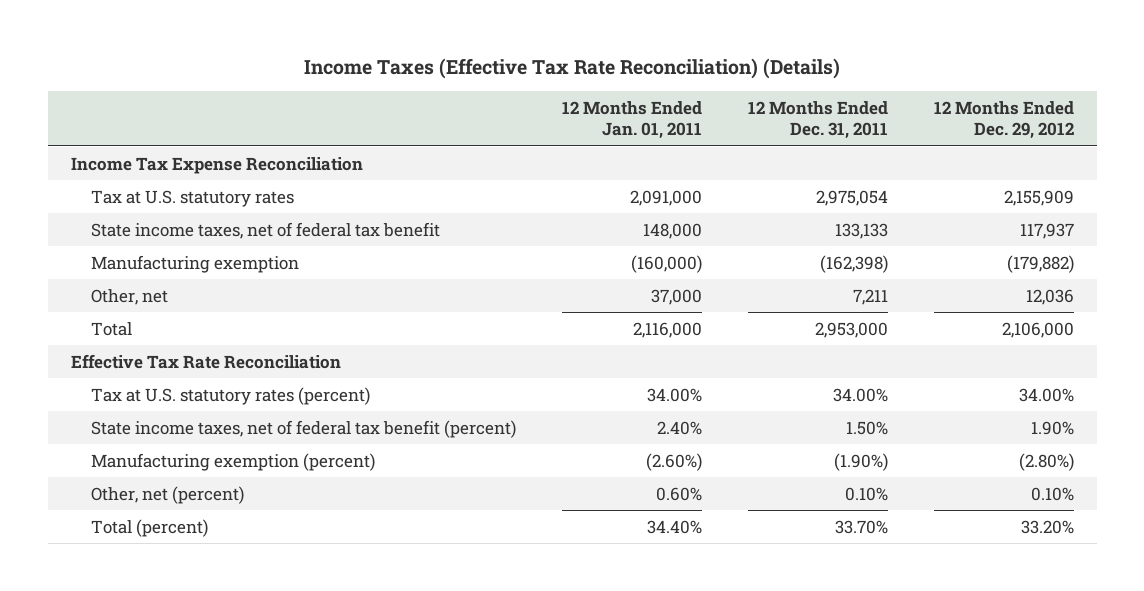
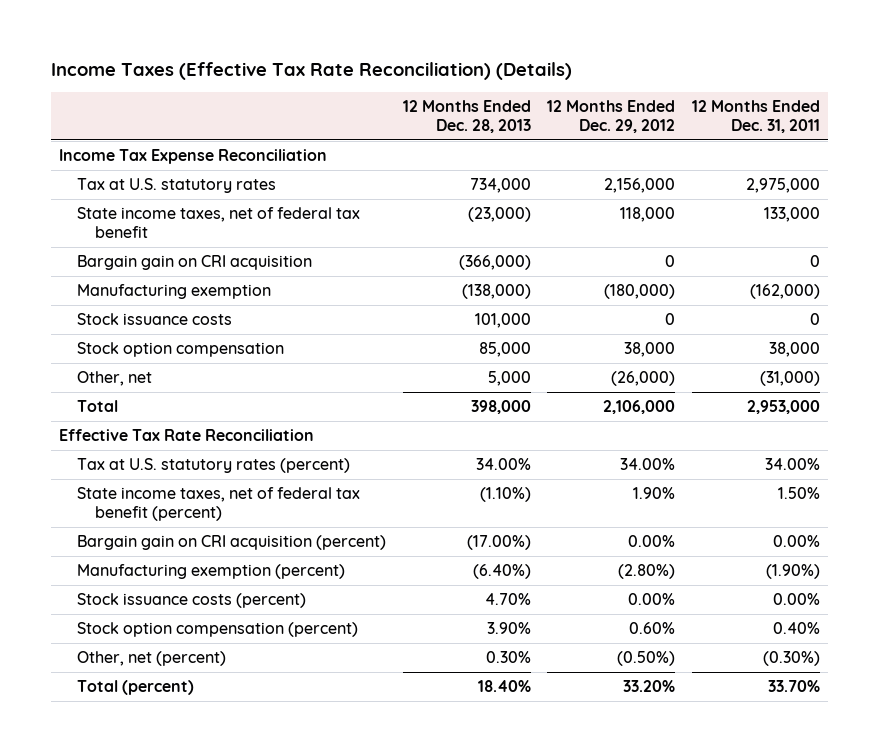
- | 12 Months Ended Jan. 01, 2011 | 12 Months Ended Dec. 31, 2011 | 12 Months Ended Dec. 29, 2012
+ | 12 Months Ended Dec. 28, 2013 | 12 Months Ended Dec. 29, 2012 | 12 Months Ended Dec. 31, 2011
- Tax at U.S. statutory rates | 2,091,000 | 2,975,054 | 2,155,909
- State income taxes, net of federal tax benefit | 148,000 | 133,133 | 117,937
- Manufacturing exemption | (160,000) | (162,398) | (179,882)
- Other, net | 37,000 | 7,211 | 12,036
+ Tax at U.S. statutory rates | 734,000 | 2,156,000 | 2,975,000
+ State income taxes, net of federal tax benefit | (23,000) | 118,000 | 133,000
+ Bargain gain on CRI acquisition | (366,000) | 0 | 0
+ Manufacturing exemption | (138,000) | (180,000) | (162,000)
+ Stock issuance costs | 101,000 | 0 | 0
+ Stock option compensation | 85,000 | 38,000 | 38,000
+ Other, net | 5,000 | (26,000) | (31,000)
+ Bargain gain on CRI acquisition (percent) | (17.00%) | 0.00% | 0.00%
- Other, net (percent) | 0.60% | 0.10% | 0.10%
+ Stock issuance costs (percent) | 4.70% | 0.00% | 0.00%
+ Stock option compensation (percent) | 3.90% | 0.60% | 0.40%
+ Other, net (percent) | 0.30% | (0.50%) | (0.30%)

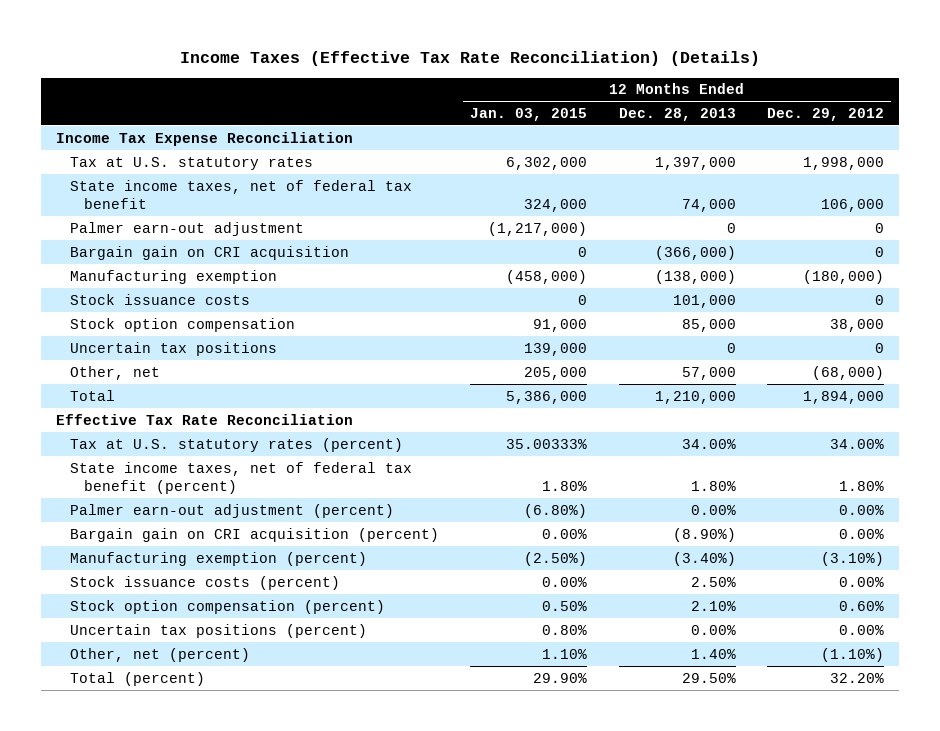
- | 12 Months Ended Dec. 28, 2013 | 12 Months Ended Dec. 29, 2012 | 12 Months Ended Dec. 31, 2011
+ | 12 Months Ended Jan. 03, 2015 | 12 Months Ended Dec. 28, 2013 | 12 Months Ended Dec. 29, 2012
- Tax at U.S. statutory rates | 734,000 | 2,156,000 | 2,975,000
- State income taxes, net of federal tax benefit | (23,000) | 118,000 | 133,000
+ Tax at U.S. statutory rates | 6,302,000 | 1,397,000 | 1,998,000
+ State income taxes, net of federal tax benefit | 324,000 | 74,000 | 106,000
+ Palmer earn-out adjustment | (1,217,000) | 0 | 0
- Other, net | 5,000 | (26,000) | (31,000)
- Total | 398,000 | 2,106,000 | 2,953,000
+ Uncertain tax positions | 139,000 | 0 | 0
+ Other, net | 205,000 | 57,000 | (68,000)
+ Total | 5,386,000 | 1,210,000 | 1,894,000
- State income taxes, net of federal tax benefit (percent) | (1.10%) | 1.90% | 1.50%
- Bargain gain on CRI acquisition (percent) | (17.00%) | 0.00% | 0.00%
- Manufacturing exemption (percent) | (6.40%) | (2.80%) | (1.90%)
- Stock issuance costs (percent) | 4.70% | 0.00% | 0.00%
- Stock option compensation (percent) | 3.90% | 0.60% | 0.40%
- Other, net (percent) | 0.30% | (0.50%) | (0.30%)
- Total (percent) | 18.40% | 33.20% | 33.70%
+ State income taxes, net of federal tax benefit (percent) | 1.80% | 1.80% | 1.80%
+ Palmer earn-out adjustment (percent) | (6.80%) | 0.00% | 0.00%
+ Bargain gain on CRI acquisition (percent) | 0.00% | (8.90%) | 0.00%
+ Manufacturing exemption (percent) | (2.50%) | (3.40%) | (3.10%)
+ Stock issuance costs (percent) | 0.00% | 2.50% | 0.00%
+ Stock option compensation (percent) | 0.50% | 2.10% | 0.60%
+ Uncertain tax positions (percent) | 0.80% | 0.00% | 0.00%
+ Other, net (percent) | 1.10% | 1.40% | (1.10%)
+ Total (percent) | 29.90% | 29.50% | 32.20%

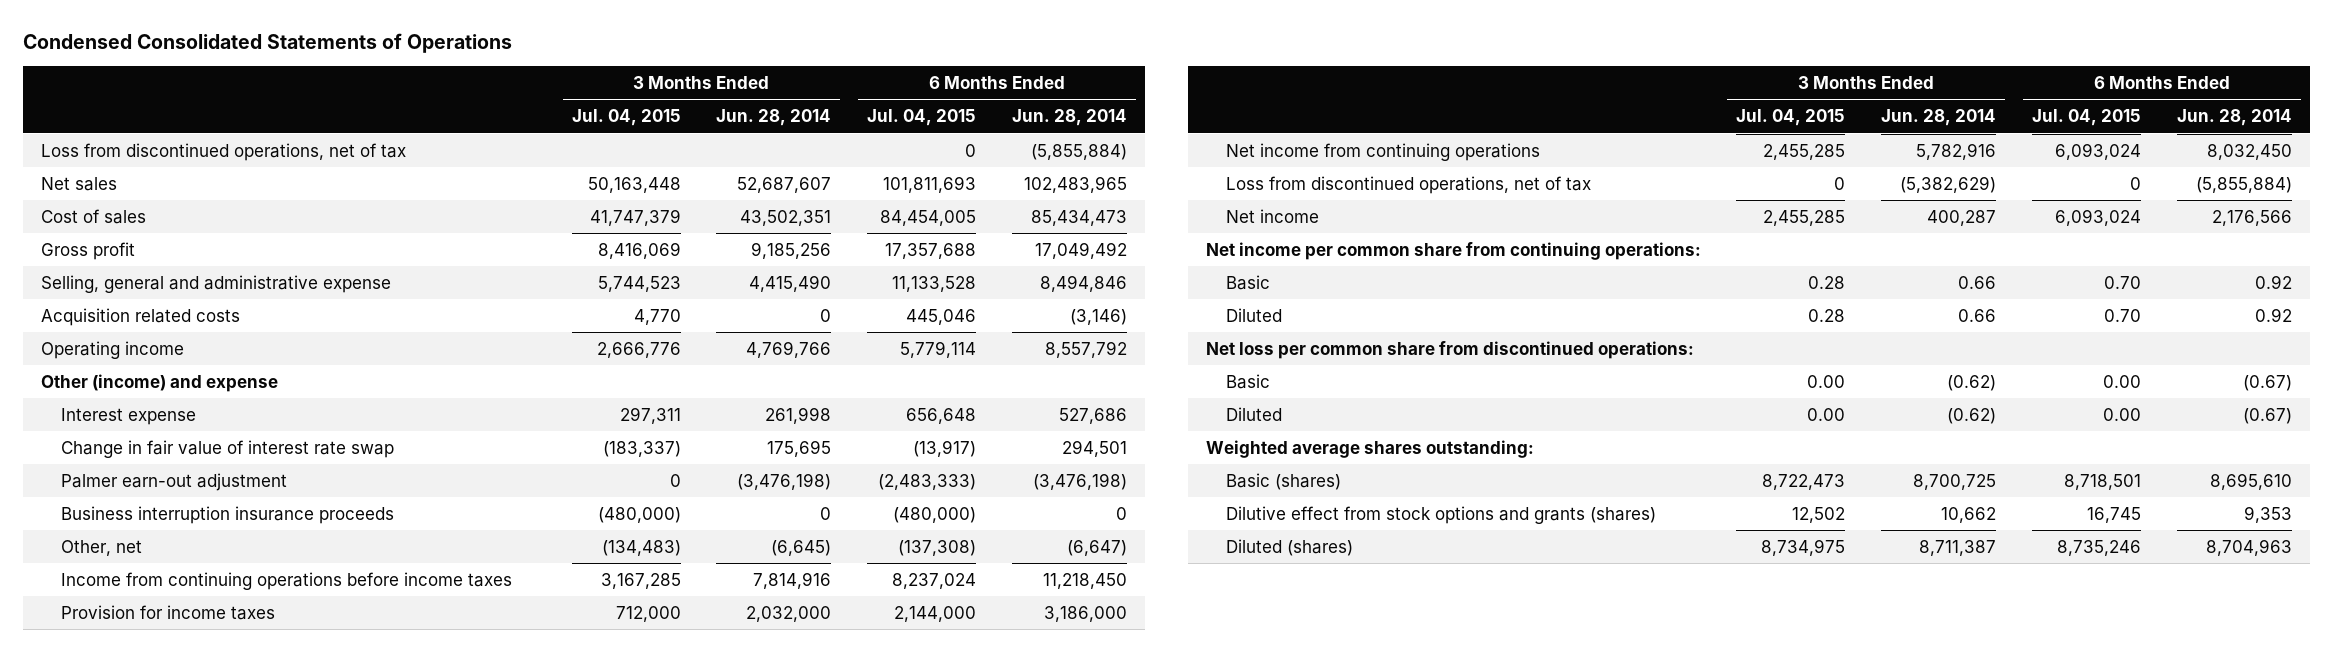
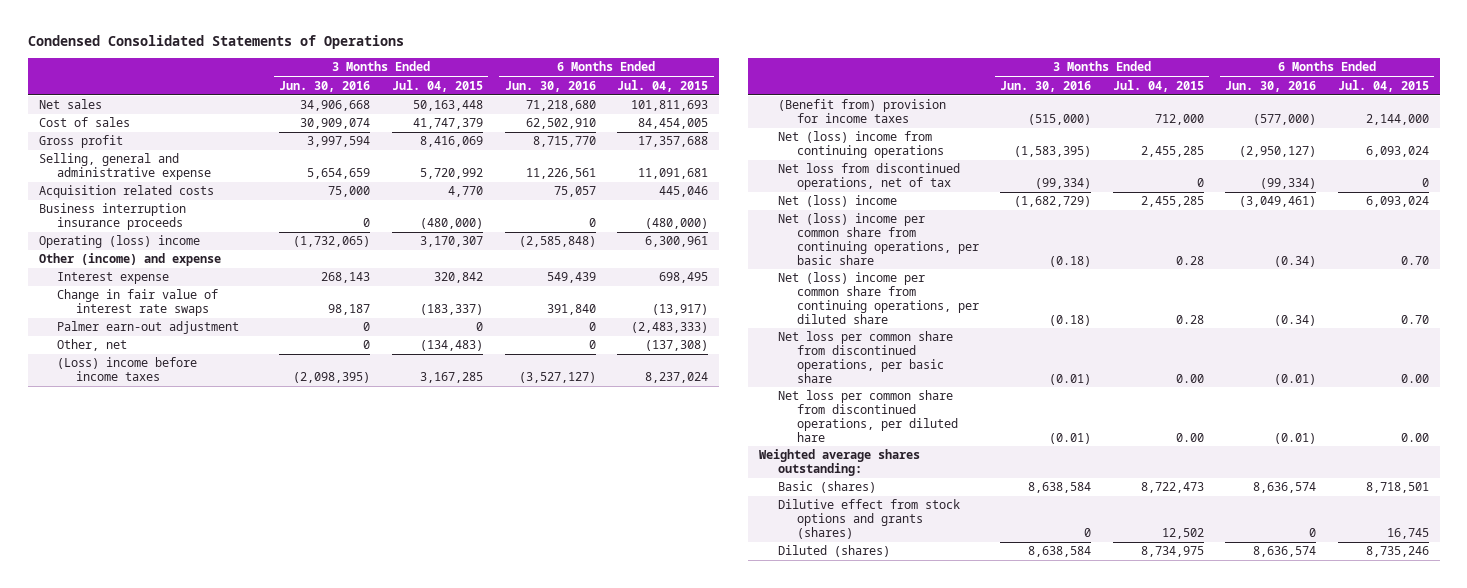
- | 3 Months Ended Jul. 04, 2015 | 3 Months Ended Jun. 28, 2014 | 6 Months Ended Jul. 04, 2015 | 6 Months Ended Jun. 28, 2014
+ | 3 Months Ended Jun. 30, 2016 | 3 Months Ended Jul. 04, 2015 | 6 Months Ended Jun. 30, 2016 | 6 Months Ended Jul. 04, 2015
- Loss from discontinued operations, net of tax | | | 0 | (5,855,884)
- Selling, general and administrative expense | 5,744,523 | 4,415,490 | 11,133,528 | 8,494,846
+ Selling, general and administrative expense | 5,654,659 | 5,720,992 | 11,226,561 | 11,091,681
- Operating income | 2,666,776 | 4,769,766 | 5,779,114 | 8,557,792
moved up: Business interruption insurance proceeds | 0 | (480,000) | 0 | (480,000)
+ Operating (loss) income | (1,732,065) | 3,170,307 | (2,585,848) | 6,300,961
- Interest expense | 297,311 | 261,998 | 656,648 | 527,686
- Change in fair value of interest rate swap | (183,337) | 175,695 | (13,917) | 294,501
+ Interest expense | 268,143 | 320,842 | 549,439 | 698,495
+ Change in fair value of interest rate swaps | 98,187 | (183,337) | 391,840 | (13,917)
- Income from continuing operations before income taxes | 3,167,285 | 7,814,916 | 8,237,024 | 11,218,450
- Provision for income taxes | 712,000 | 2,032,000 | 2,144,000 | 3,186,000
- Net income from continuing operations | 2,455,285 | 5,782,916 | 6,093,024 | 8,032,450
- Loss from discontinued operations, net of tax | 0 | (5,382,629) | 0 | (5,855,884)
- Net income | 2,455,285 | 400,287 | 6,093,024 | 2,176,566
- Net income per common share from continuing operations:
- Basic | 0.28 | 0.66 | 0.70 | 0.92
- Diluted | 0.28 | 0.66 | 0.70 | 0.92
- Net loss per common share from discontinued operations:
- Basic | 0.00 | (0.62) | 0.00 | (0.67)
- Diluted | 0.00 | (0.62) | 0.00 | (0.67)
+ (Loss) income before income taxes | (2,098,395) | 3,167,285 | (3,527,127) | 8,237,024
+ (Benefit from) provision for income taxes | (515,000) | 712,000 | (577,000) | 2,144,000
+ Net (loss) income from continuing operations | (1,583,395) | 2,455,285 | (2,950,127) | 6,093,024
+ Net loss from discontinued operations, net of tax | (99,334) | 0 | (99,334) | 0
+ Net (loss) income | (1,682,729) | 2,455,285 | (3,049,461) | 6,093,024
+ Net (loss) income per common share from continuing operations, per basic share | (0.18) | 0.28 | (0.34) | 0.70
+ Net (loss) income per common share from continuing operations, per diluted share | (0.18) | 0.28 | (0.34) | 0.70
+ Net loss per common share from discontinued operations, per basic share | (0.01) | 0.00 | (0.01) | 0.00
+ Net loss per common share from discontinued operations, per diluted hare | (0.01) | 0.00 | (0.01) | 0.00

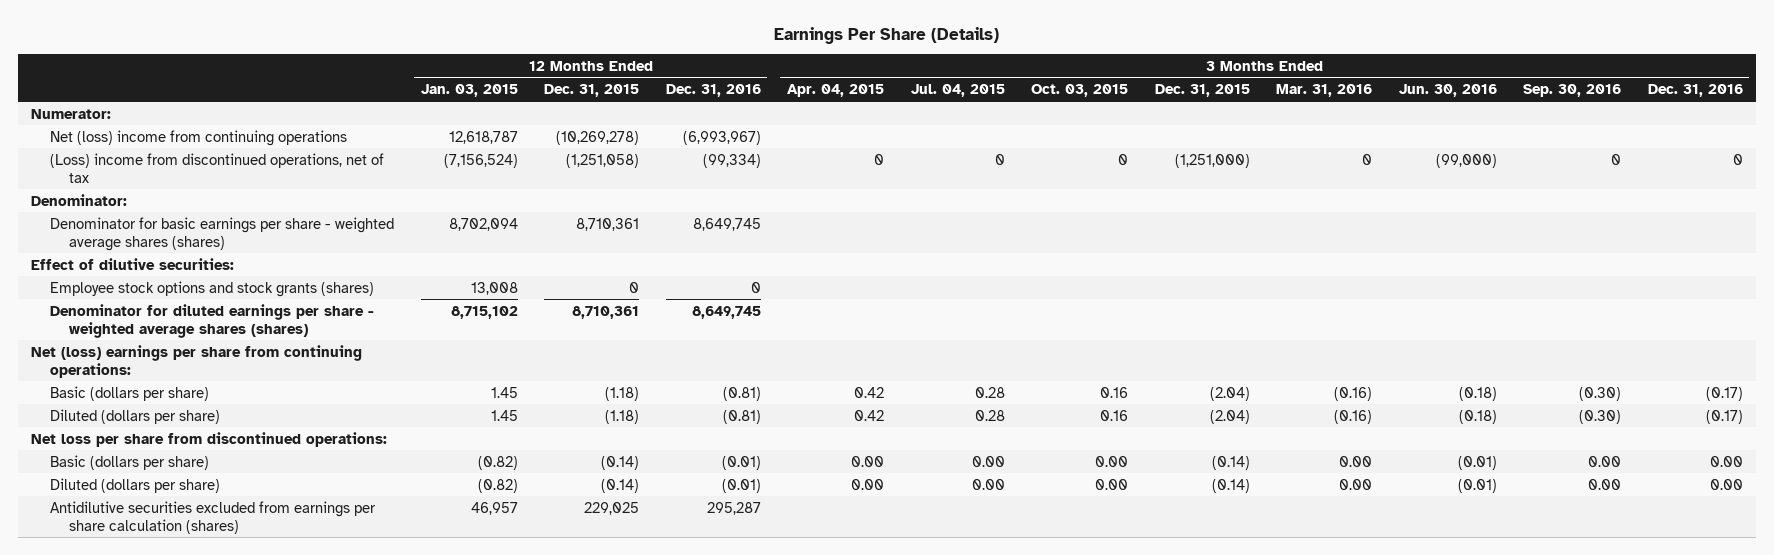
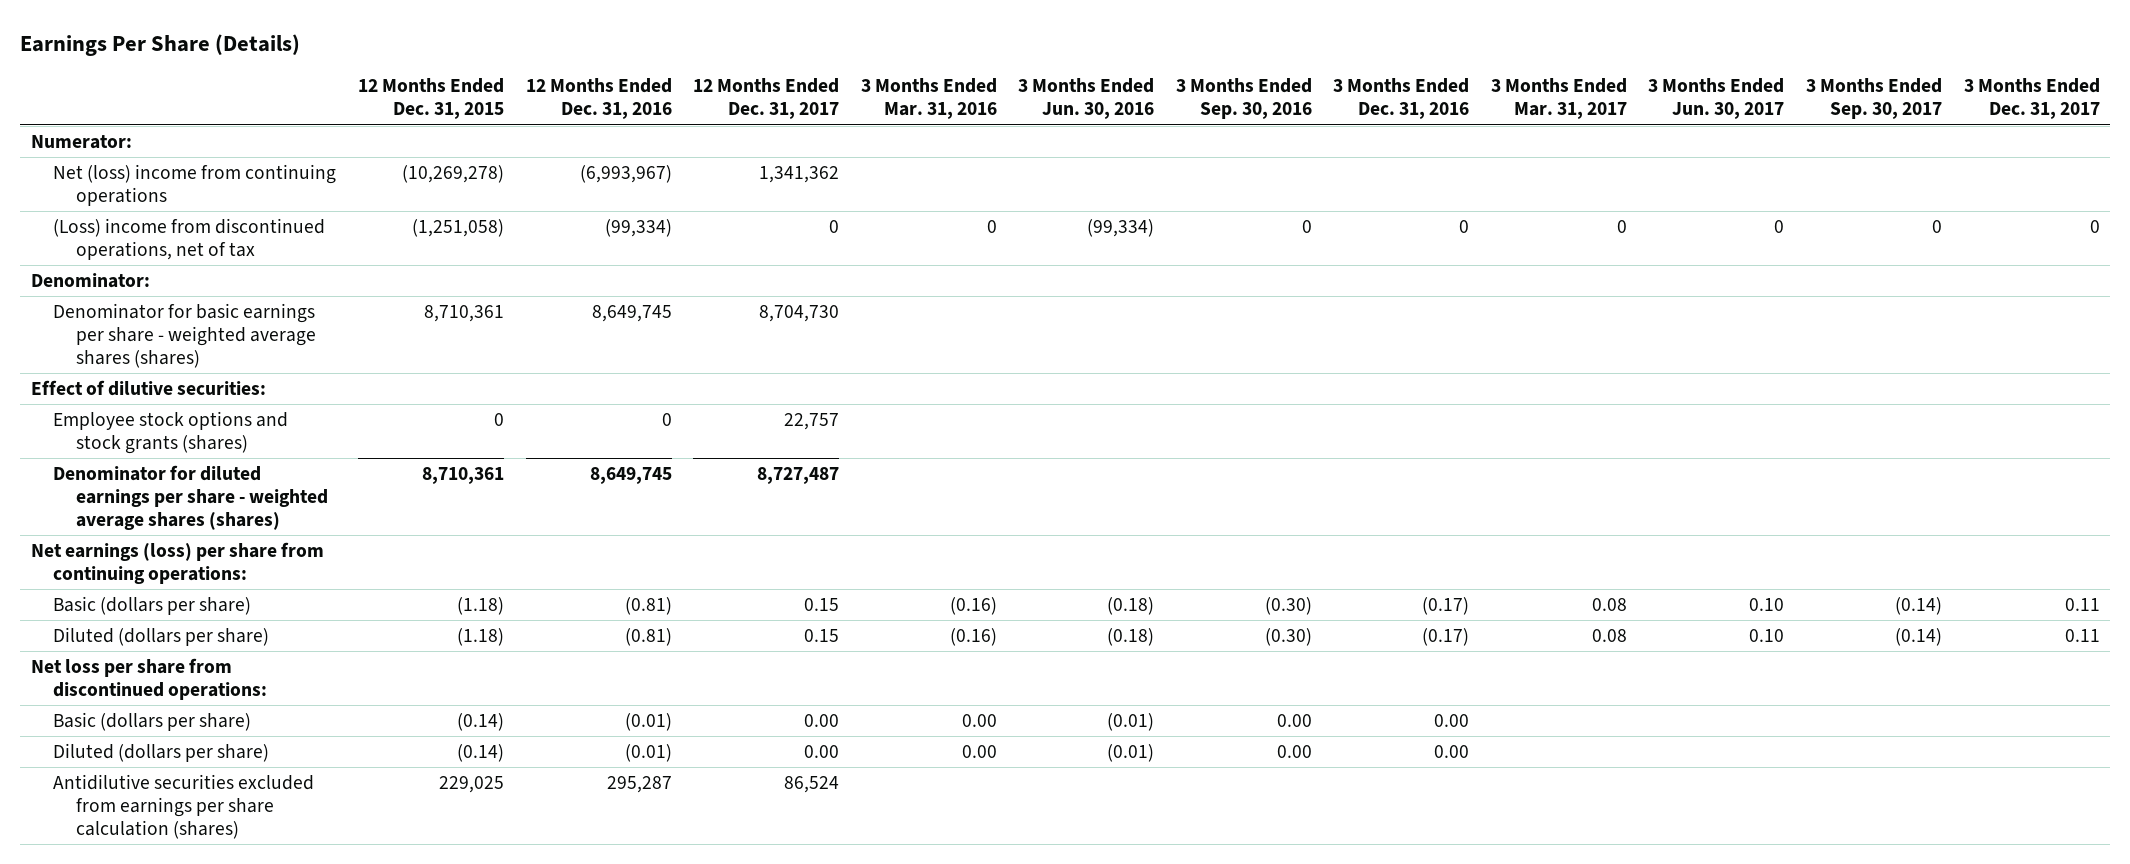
- | 12 Months Ended Jan. 03, 2015 | 12 Months Ended Dec. 31, 2015 | 12 Months Ended Dec. 31, 2016 | 3 Months Ended Apr. 04, 2015 | 3 Months Ended Jul. 04, 2015 | 3 Months Ended Oct. 03, 2015 | 3 Months Ended Dec. 31, 2015 | 3 Months Ended Mar. 31, 2016 | 3 Months Ended Jun. 30, 2016 | 3 Months Ended Sep. 30, 2016 | 3 Months Ended Dec. 31, 2016
+ | 12 Months Ended Dec. 31, 2015 | 12 Months Ended Dec. 31, 2016 | 12 Months Ended Dec. 31, 2017 | 3 Months Ended Mar. 31, 2016 | 3 Months Ended Jun. 30, 2016 | 3 Months Ended Sep. 30, 2016 | 3 Months Ended Dec. 31, 2016 | 3 Months Ended Mar. 31, 2017 | 3 Months Ended Jun. 30, 2017 | 3 Months Ended Sep. 30, 2017 | 3 Months Ended Dec. 31, 2017
- (Loss) income from discontinued operations, net of tax | (7,156,524) | (1,251,058) | (99,334) | 0 | 0 | 0 | (1,251,000) | 0 | (99,000) | 0 | 0
+ (Loss) income from discontinued operations, net of tax | (1,251,058) | (99,334) | 0 | 0 | (99,334) | 0 | 0 | 0 | 0 | 0 | 0
- Net (loss) earnings per share from continuing operations:
+ Net earnings (loss) per share from continuing operations:

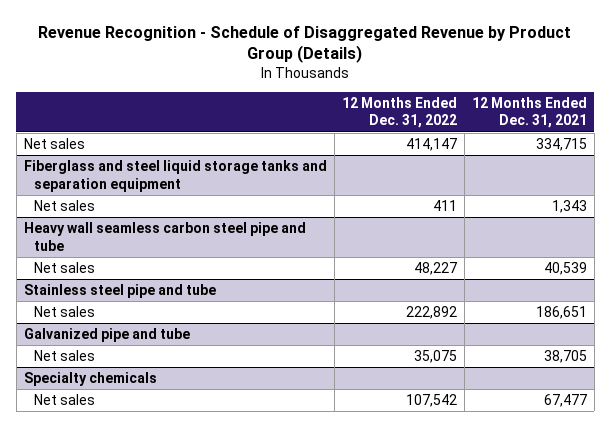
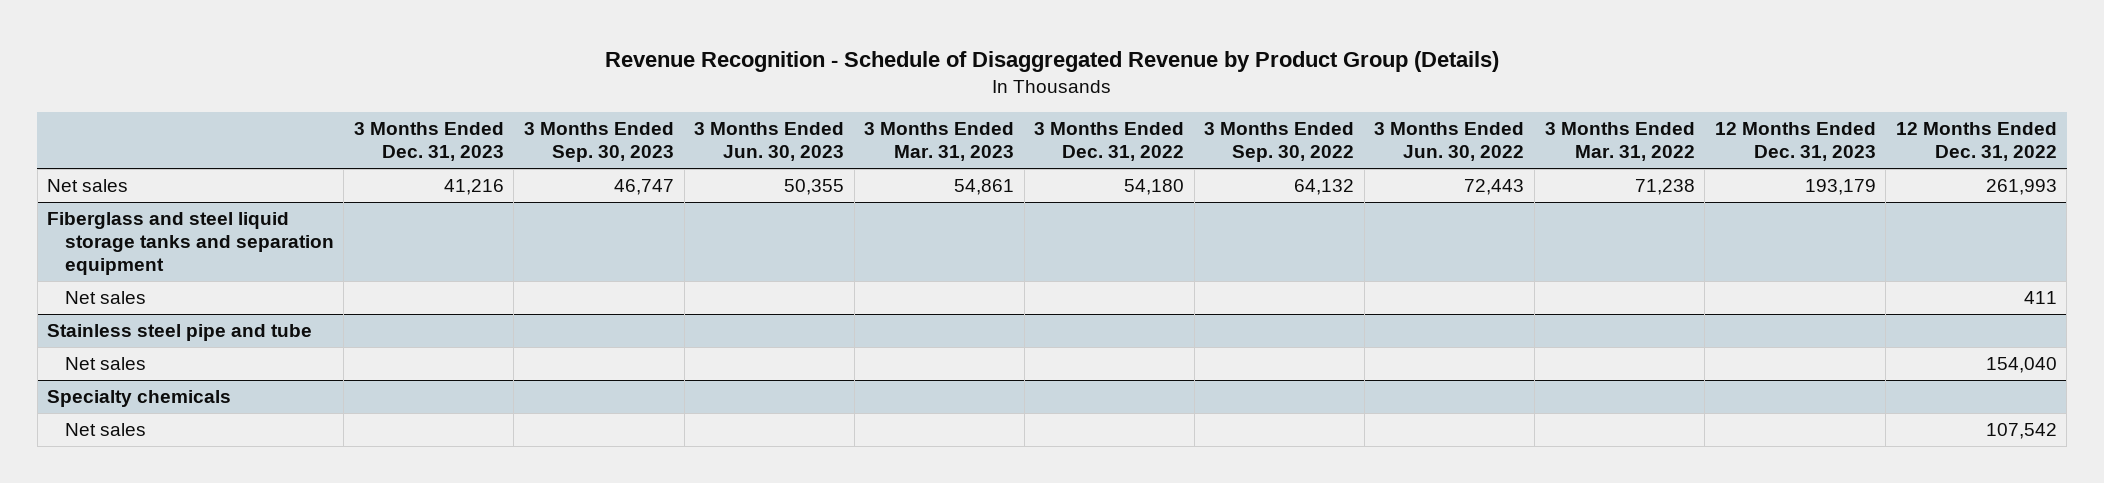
- | 12 Months Ended Dec. 31, 2022 | 12 Months Ended Dec. 31, 2021
+ | 3 Months Ended Dec. 31, 2023 | 3 Months Ended Sep. 30, 2023 | 3 Months Ended Jun. 30, 2023 | 3 Months Ended Mar. 31, 2023 | 3 Months Ended Dec. 31, 2022 | 3 Months Ended Sep. 30, 2022 | 3 Months Ended Jun. 30, 2022 | 3 Months Ended Mar. 31, 2022 | 12 Months Ended Dec. 31, 2023 | 12 Months Ended Dec. 31, 2022
- Net sales | 414,147 | 334,715
+ Net sales | 41,216 | 46,747 | 50,355 | 54,861 | 54,180 | 64,132 | 72,443 | 71,238 | 193,179 | 261,993
- Heavy wall seamless carbon steel pipe and tube
- Net sales | 48,227 | 40,539
@ Stainless steel pipe and tube
- Net sales | 222,892 | 186,651
- Galvanized pipe and tube
- Net sales | 35,075 | 38,705
@ Stainless steel pipe and tube
+ Net sales | | | | | | | | | | 154,040

